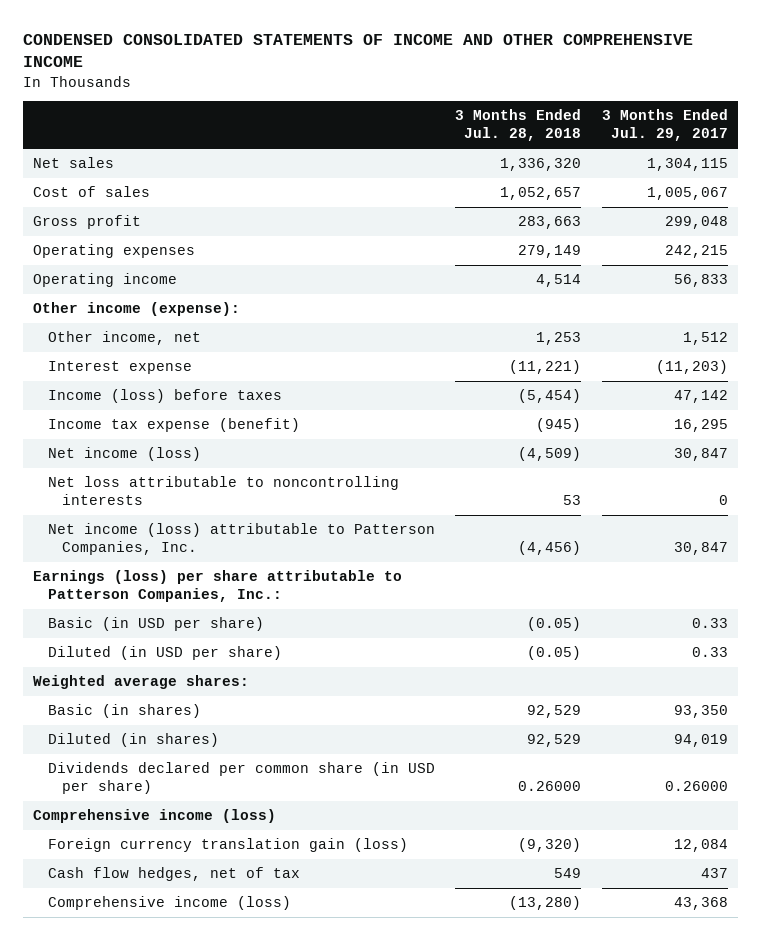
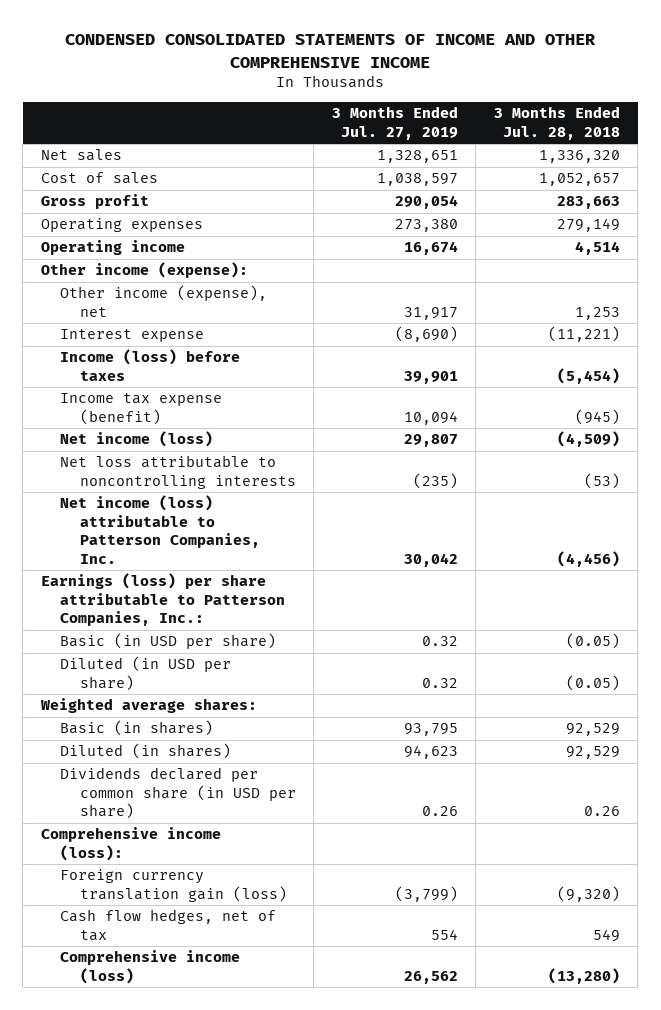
- | 3 Months Ended Jul. 28, 2018 | 3 Months Ended Jul. 29, 2017
+ | 3 Months Ended Jul. 27, 2019 | 3 Months Ended Jul. 28, 2018
- Other income, net | 1,253 | 1,512
+ Other income (expense), net | 31,917 | 1,253
- Net loss attributable to noncontrolling interests | 53 | 0
+ Net loss attributable to noncontrolling interests | (235) | (53)
- Dividends declared per common share (in USD per share) | 0.26000 | 0.26000
- Comprehensive income (loss)
+ Dividends declared per common share (in USD per share) | 0.26 | 0.26
+ Comprehensive income (loss):

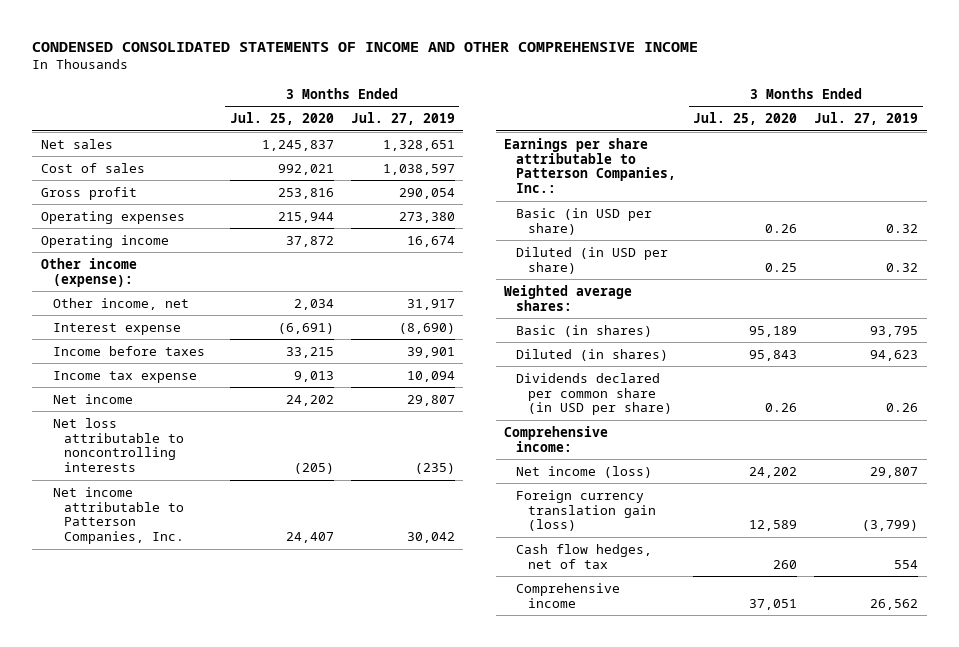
- | 3 Months Ended Jul. 27, 2019 | 3 Months Ended Jul. 28, 2018
+ | 3 Months Ended Jul. 25, 2020 | 3 Months Ended Jul. 27, 2019
- Other income (expense), net | 31,917 | 1,253
+ Other income, net | 2,034 | 31,917
- Income (loss) before taxes | 39,901 | (5,454)
- Income tax expense (benefit) | 10,094 | (945)
+ Income before taxes | 33,215 | 39,901
+ Income tax expense | 9,013 | 10,094
+ Net income | 24,202 | 29,807
- Net income (loss) attributable to Patterson Companies, Inc. | 30,042 | (4,456)
- Earnings (loss) per share attributable to Patterson Companies, Inc.:
+ Net income attributable to Patterson Companies, Inc. | 24,407 | 30,042
+ Earnings per share attributable to Patterson Companies, Inc.:
- Comprehensive income (loss):
+ Comprehensive income:
moved down: Net income (loss) | 24,202 | 29,807
- Comprehensive income (loss) | 26,562 | (13,280)
+ Comprehensive income | 37,051 | 26,562

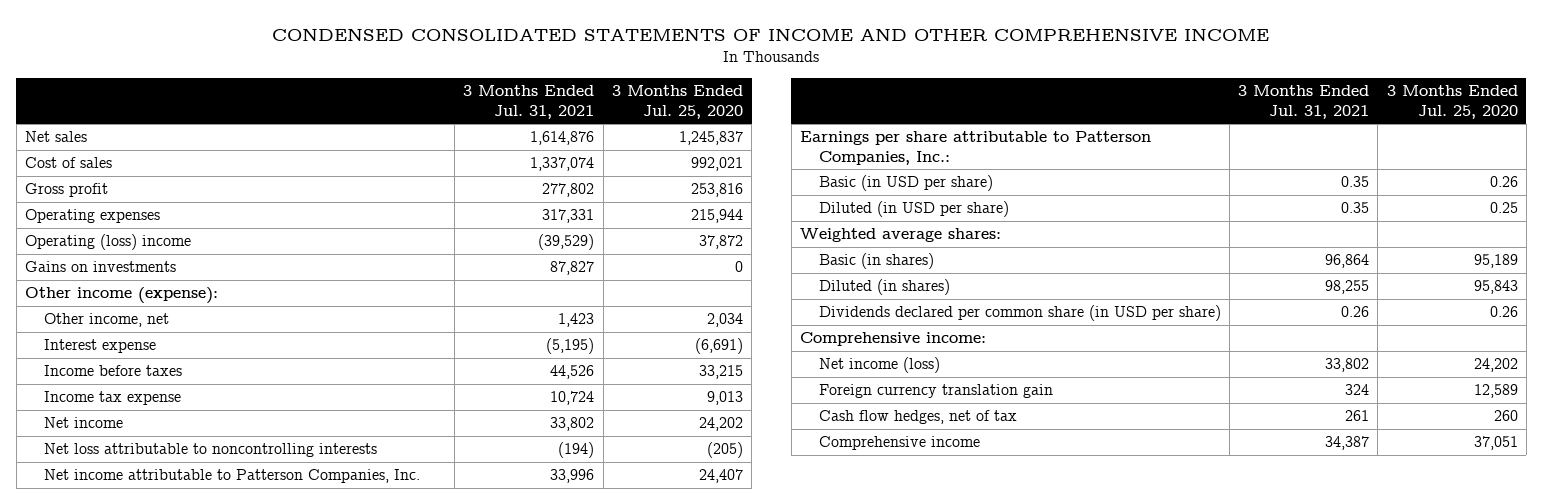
- | 3 Months Ended Jul. 25, 2020 | 3 Months Ended Jul. 27, 2019
+ | 3 Months Ended Jul. 31, 2021 | 3 Months Ended Jul. 25, 2020
- Operating income | 37,872 | 16,674
+ Operating (loss) income | (39,529) | 37,872
+ Gains on investments | 87,827 | 0
- Foreign currency translation gain (loss) | 12,589 | (3,799)
+ Foreign currency translation gain | 324 | 12,589

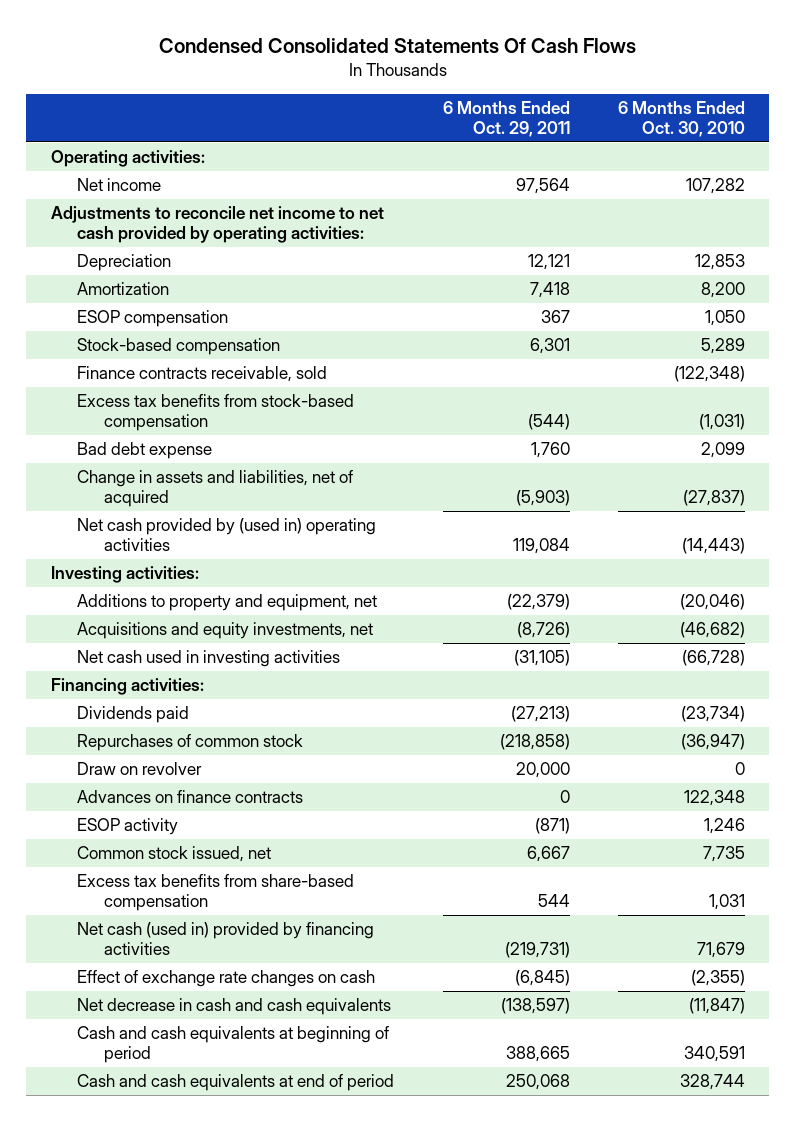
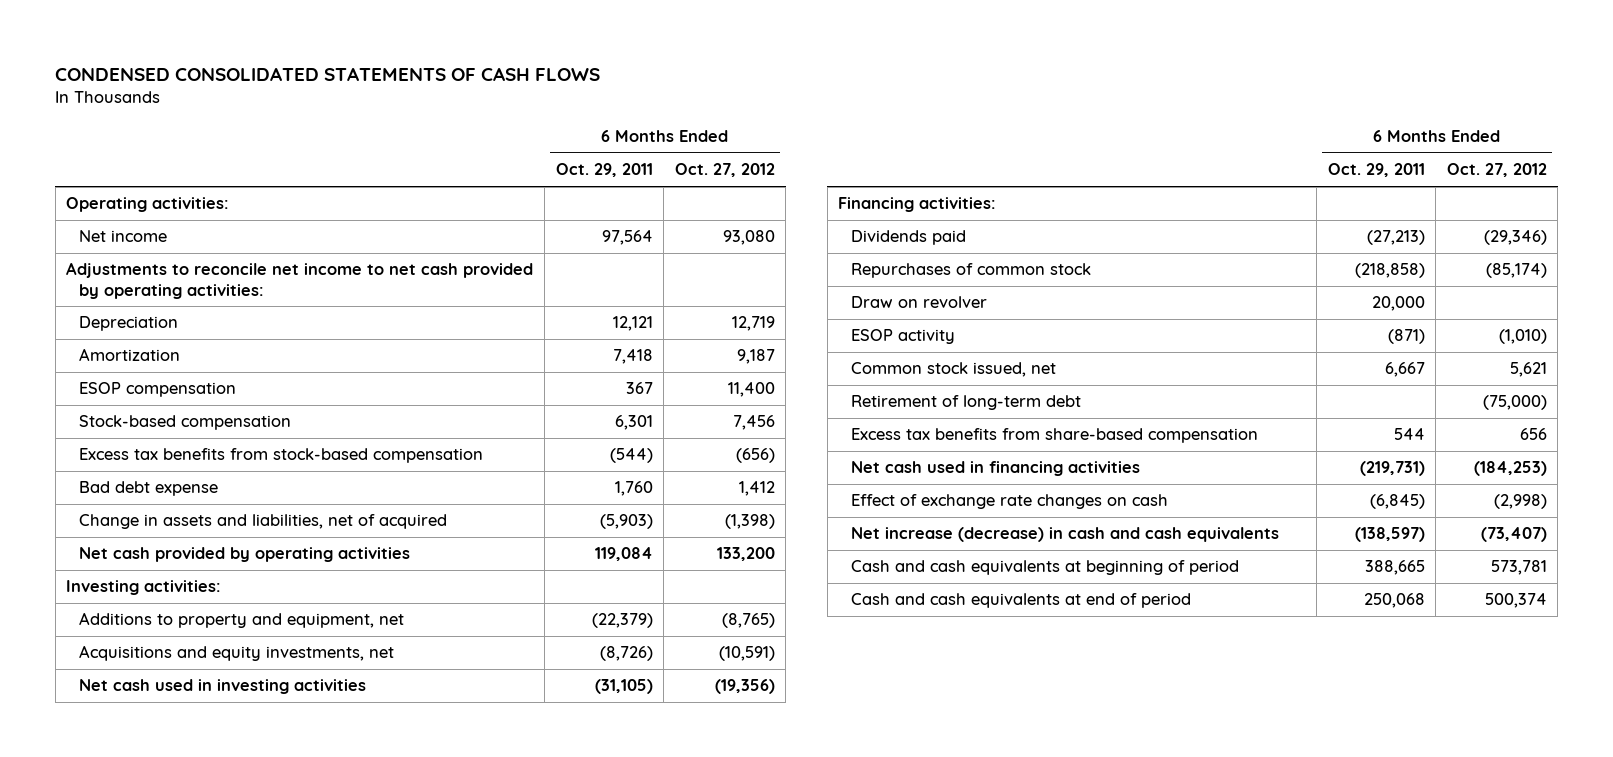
- Condensed Consolidated Statements Of Cash Flows
+ CONDENSED CONSOLIDATED STATEMENTS OF CASH FLOWS
- | 6 Months Ended Oct. 29, 2011 | 6 Months Ended Oct. 30, 2010
+ | 6 Months Ended Oct. 29, 2011 | 6 Months Ended Oct. 27, 2012
- Finance contracts receivable, sold | | (122,348)
- Net cash provided by (used in) operating activities | 119,084 | (14,443)
+ Net cash provided by operating activities | 119,084 | 133,200
- Advances on finance contracts | 0 | 122,348
+ Retirement of long-term debt | | (75,000)
- Net cash (used in) provided by financing activities | (219,731) | 71,679
+ Net cash used in financing activities | (219,731) | (184,253)
- Net decrease in cash and cash equivalents | (138,597) | (11,847)
+ Net increase (decrease) in cash and cash equivalents | (138,597) | (73,407)

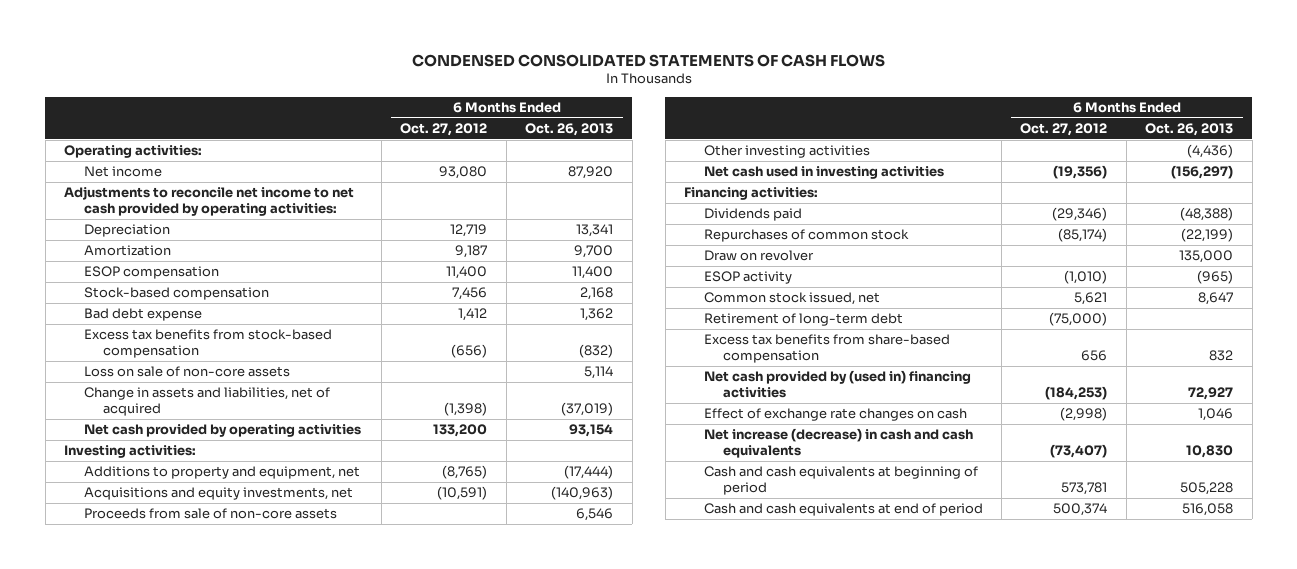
- | 6 Months Ended Oct. 29, 2011 | 6 Months Ended Oct. 27, 2012
+ | 6 Months Ended Oct. 27, 2012 | 6 Months Ended Oct. 26, 2013
moved down: Excess tax benefits from stock-based compensation | (656) | (832)
+ Loss on sale of non-core assets | | 5,114
+ Proceeds from sale of non-core assets | | 6,546
+ Other investing activities | | (4,436)
- Net cash used in financing activities | (219,731) | (184,253)
+ Net cash provided by (used in) financing activities | (184,253) | 72,927

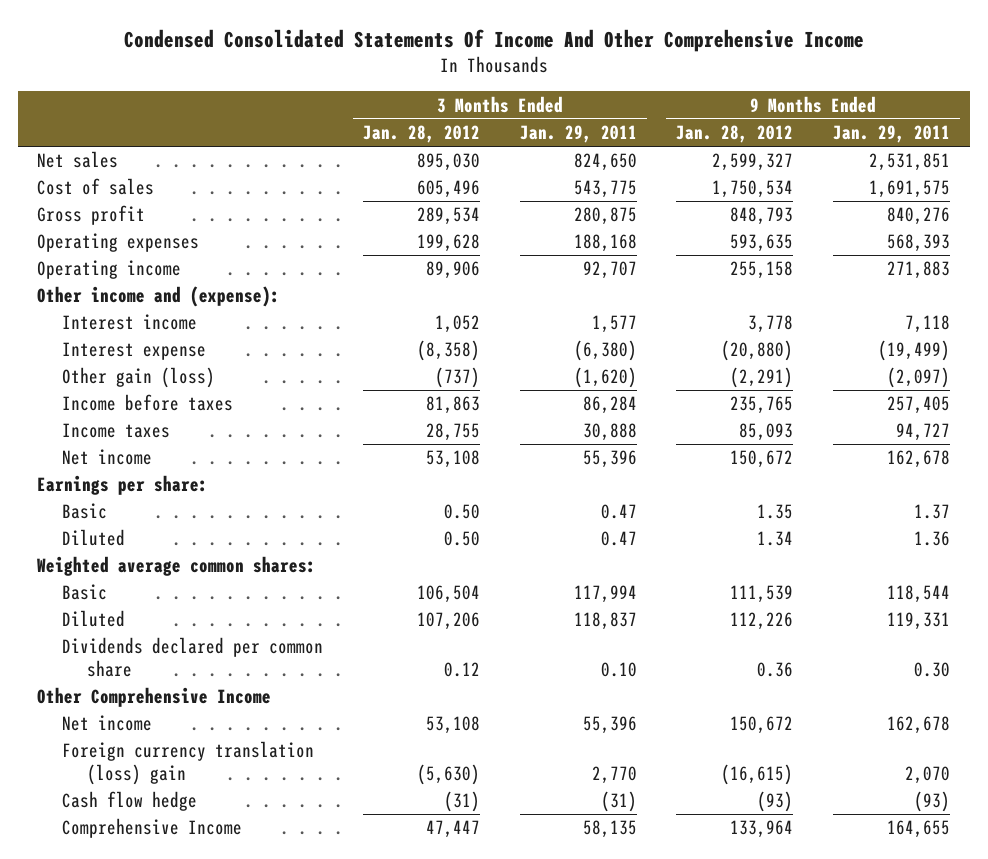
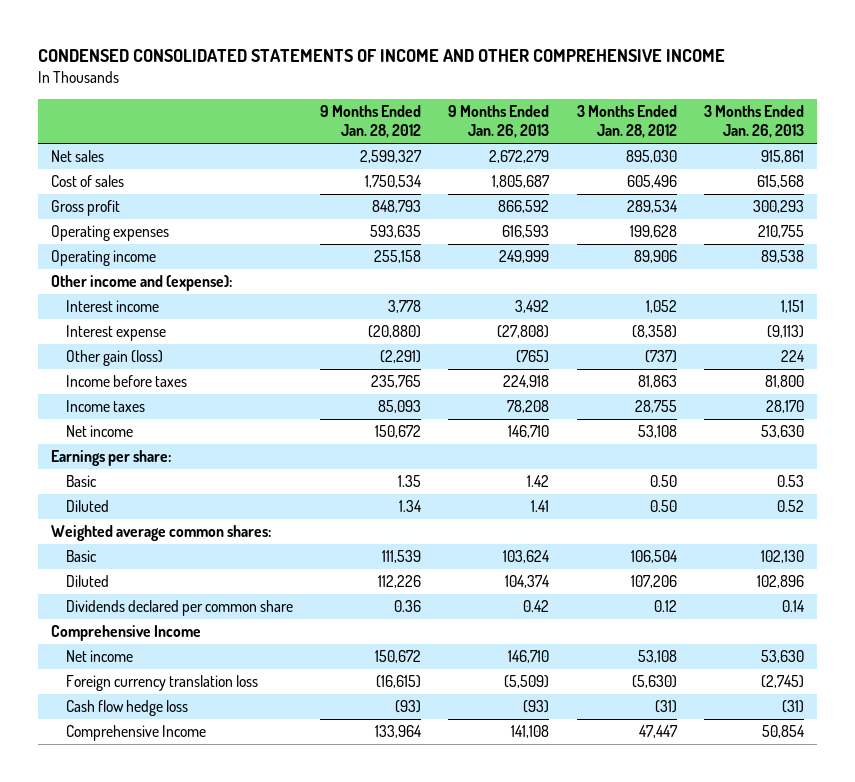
- Condensed Consolidated Statements Of Income And Other Comprehensive Income
+ CONDENSED CONSOLIDATED STATEMENTS OF INCOME AND OTHER COMPREHENSIVE INCOME
- | 3 Months Ended Jan. 28, 2012 | 3 Months Ended Jan. 29, 2011 | 9 Months Ended Jan. 28, 2012 | 9 Months Ended Jan. 29, 2011
+ | 9 Months Ended Jan. 28, 2012 | 9 Months Ended Jan. 26, 2013 | 3 Months Ended Jan. 28, 2012 | 3 Months Ended Jan. 26, 2013
- Other Comprehensive Income
+ Comprehensive Income
- Foreign currency translation (loss) gain | (5,630) | 2,770 | (16,615) | 2,070
- Cash flow hedge | (31) | (31) | (93) | (93)
+ Foreign currency translation loss | (16,615) | (5,509) | (5,630) | (2,745)
+ Cash flow hedge loss | (93) | (93) | (31) | (31)

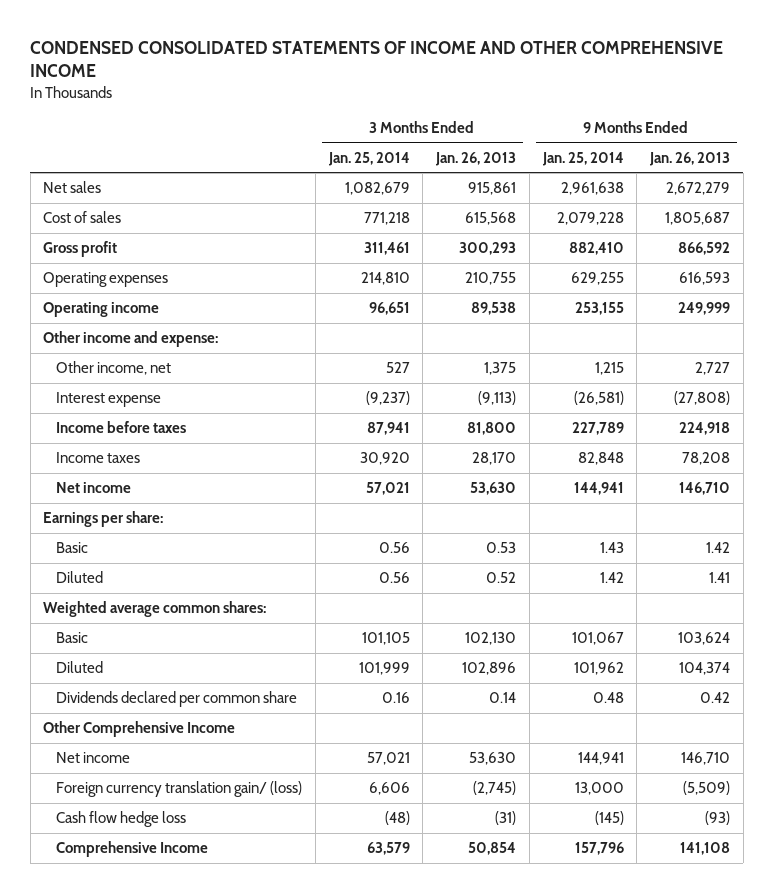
- | 9 Months Ended Jan. 28, 2012 | 9 Months Ended Jan. 26, 2013 | 3 Months Ended Jan. 28, 2012 | 3 Months Ended Jan. 26, 2013
+ | 3 Months Ended Jan. 25, 2014 | 3 Months Ended Jan. 26, 2013 | 9 Months Ended Jan. 25, 2014 | 9 Months Ended Jan. 26, 2013
- Other income and (expense):
- Interest income | 3,778 | 3,492 | 1,052 | 1,151
+ Other income and expense:
+ Other income, net | 527 | 1,375 | 1,215 | 2,727
- Other gain (loss) | (2,291) | (765) | (737) | 224
- Comprehensive Income
+ Other Comprehensive Income
- Foreign currency translation loss | (16,615) | (5,509) | (5,630) | (2,745)
+ Foreign currency translation gain/ (loss) | 6,606 | (2,745) | 13,000 | (5,509)

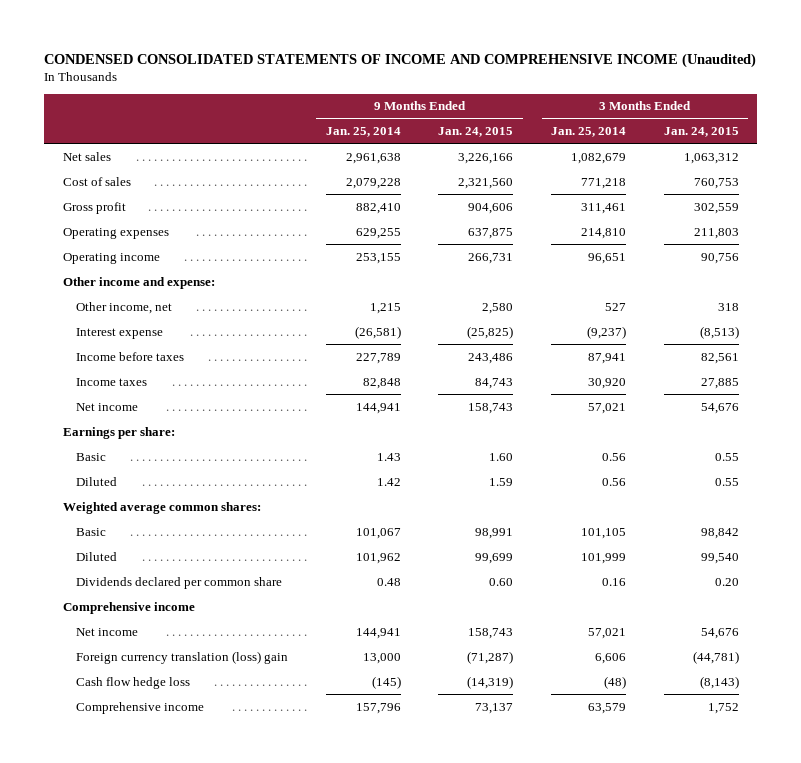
- CONDENSED CONSOLIDATED STATEMENTS OF INCOME AND OTHER COMPREHENSIVE INCOME
+ CONDENSED CONSOLIDATED STATEMENTS OF INCOME AND COMPREHENSIVE INCOME (Unaudited)
- | 3 Months Ended Jan. 25, 2014 | 3 Months Ended Jan. 26, 2013 | 9 Months Ended Jan. 25, 2014 | 9 Months Ended Jan. 26, 2013
+ | 9 Months Ended Jan. 25, 2014 | 9 Months Ended Jan. 24, 2015 | 3 Months Ended Jan. 25, 2014 | 3 Months Ended Jan. 24, 2015
- Other Comprehensive Income
+ Comprehensive income
- Foreign currency translation gain/ (loss) | 6,606 | (2,745) | 13,000 | (5,509)
+ Foreign currency translation (loss) gain | 13,000 | (71,287) | 6,606 | (44,781)
- Comprehensive Income | 63,579 | 50,854 | 157,796 | 141,108
+ Comprehensive income | 157,796 | 73,137 | 63,579 | 1,752

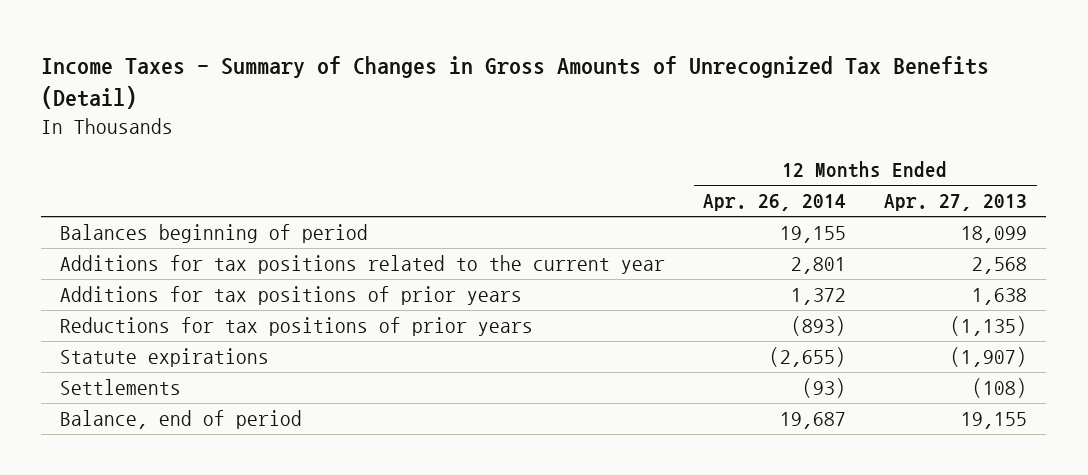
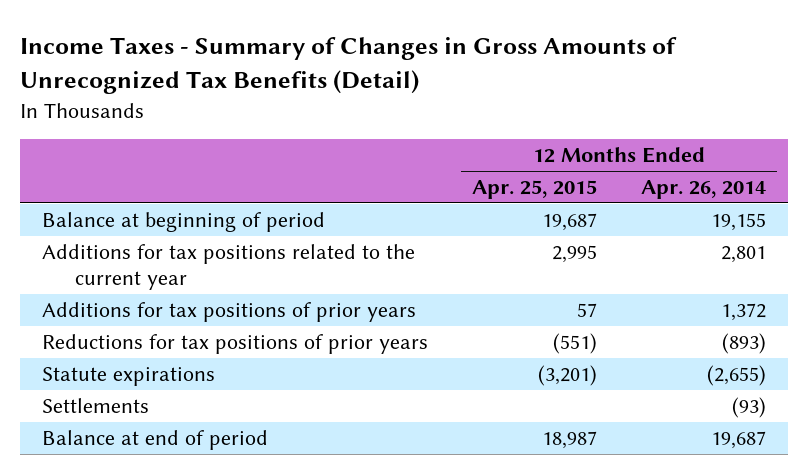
- | 12 Months Ended Apr. 26, 2014 | 12 Months Ended Apr. 27, 2013
+ | 12 Months Ended Apr. 25, 2015 | 12 Months Ended Apr. 26, 2014
- Balances beginning of period | 19,155 | 18,099
+ Balance at beginning of period | 19,687 | 19,155
- Balance, end of period | 19,687 | 19,155
+ Balance at end of period | 18,987 | 19,687

